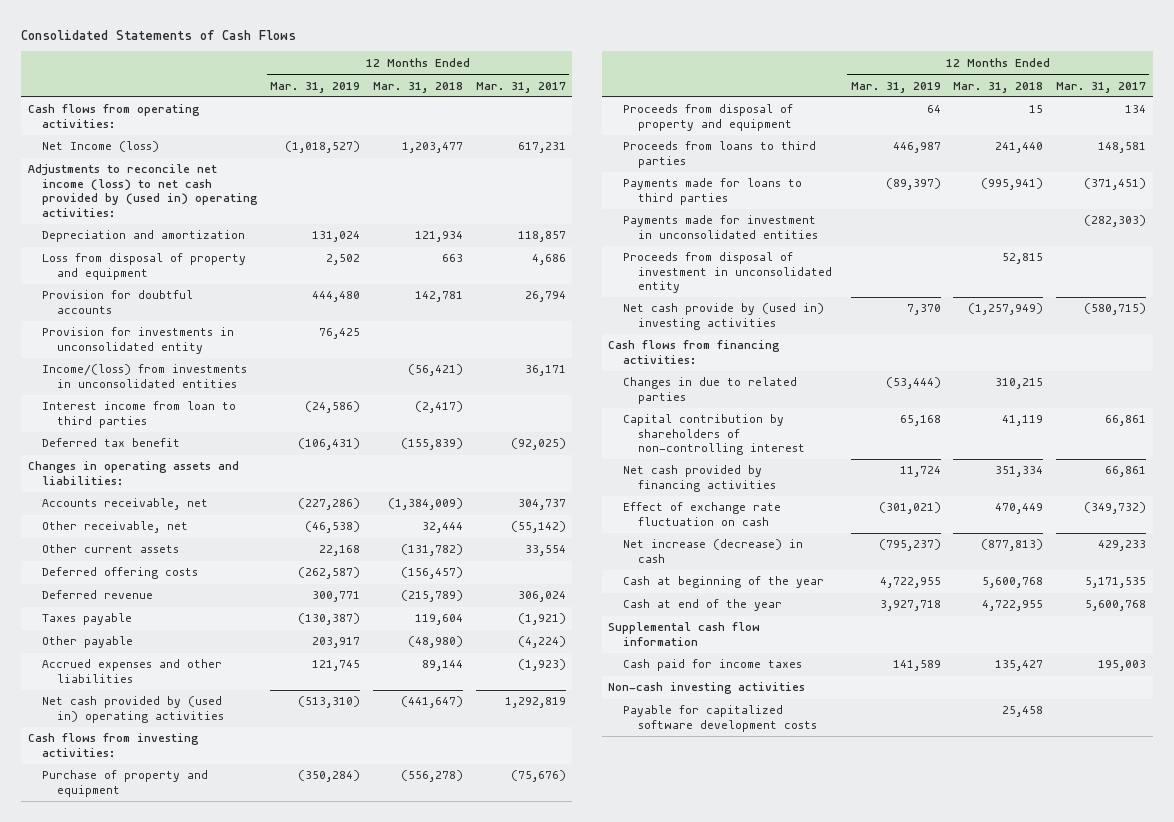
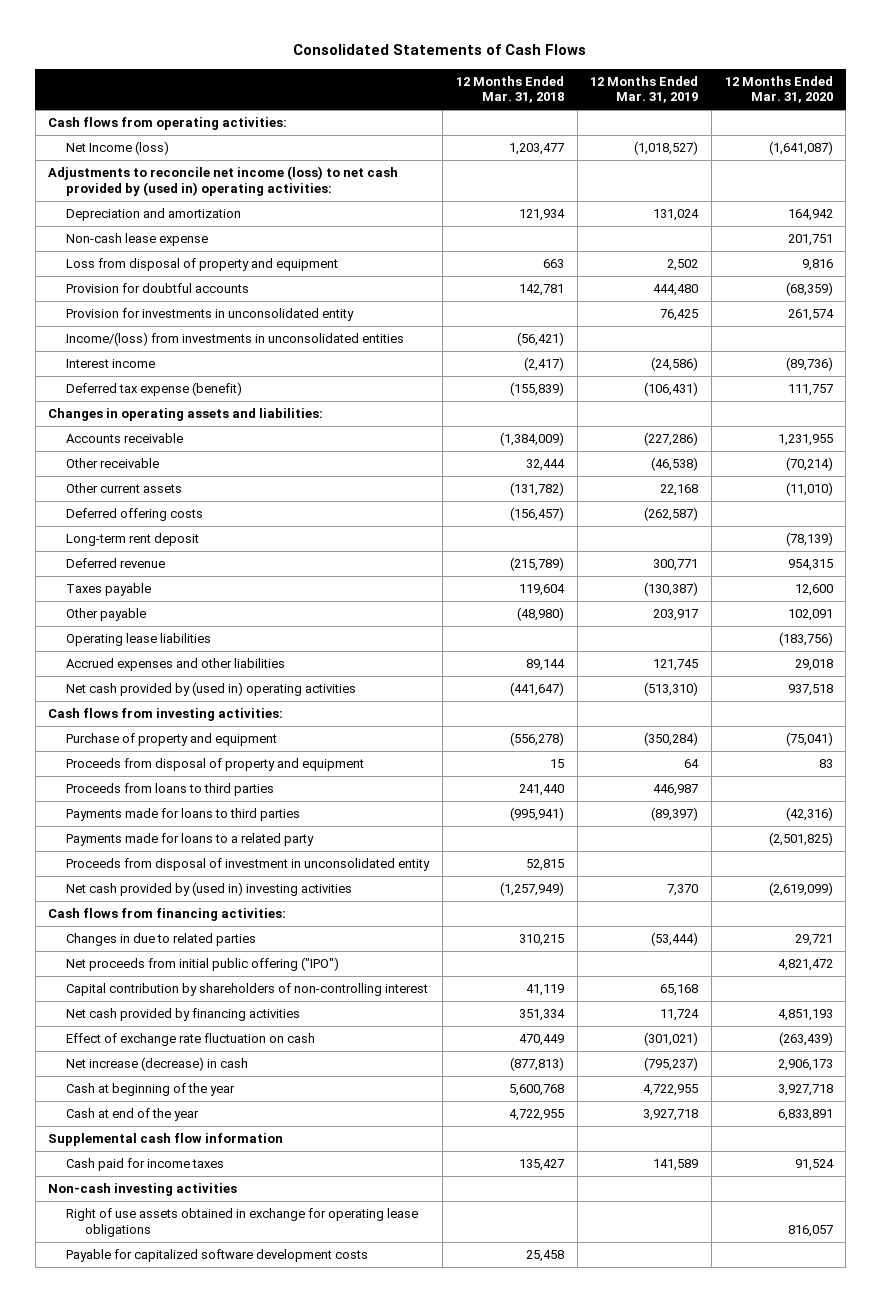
- | 12 Months Ended Mar. 31, 2019 | 12 Months Ended Mar. 31, 2018 | 12 Months Ended Mar. 31, 2017
+ | 12 Months Ended Mar. 31, 2018 | 12 Months Ended Mar. 31, 2019 | 12 Months Ended Mar. 31, 2020
+ Non-cash lease expense | | | 201,751
- Interest income from loan to third parties | (24,586) | (2,417) |
- Deferred tax benefit | (106,431) | (155,839) | (92,025)
+ Interest income | (2,417) | (24,586) | (89,736)
+ Deferred tax expense (benefit) | (155,839) | (106,431) | 111,757
- Accounts receivable, net | (227,286) | (1,384,009) | 304,737
- Other receivable, net | (46,538) | 32,444 | (55,142)
+ Accounts receivable | (1,384,009) | (227,286) | 1,231,955
+ Other receivable | 32,444 | (46,538) | (70,214)
+ Long-term rent deposit | | | (78,139)
+ Operating lease liabilities | | | (183,756)
- Payments made for investment in unconsolidated entities | | | (282,303)
+ Payments made for loans to a related party | | | (2,501,825)
- Net cash provide by (used in) investing activities | 7,370 | (1,257,949) | (580,715)
+ Net cash provided by (used in) investing activities | (1,257,949) | 7,370 | (2,619,099)
+ Net proceeds from initial public offering ("IPO") | | | 4,821,472
+ Right of use assets obtained in exchange for operating lease obligations | | | 816,057

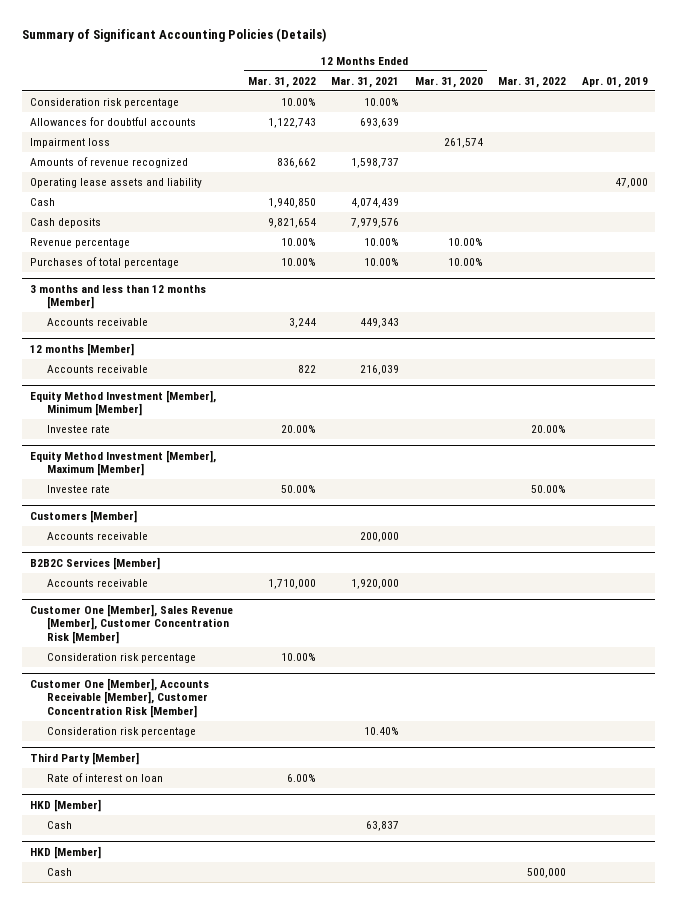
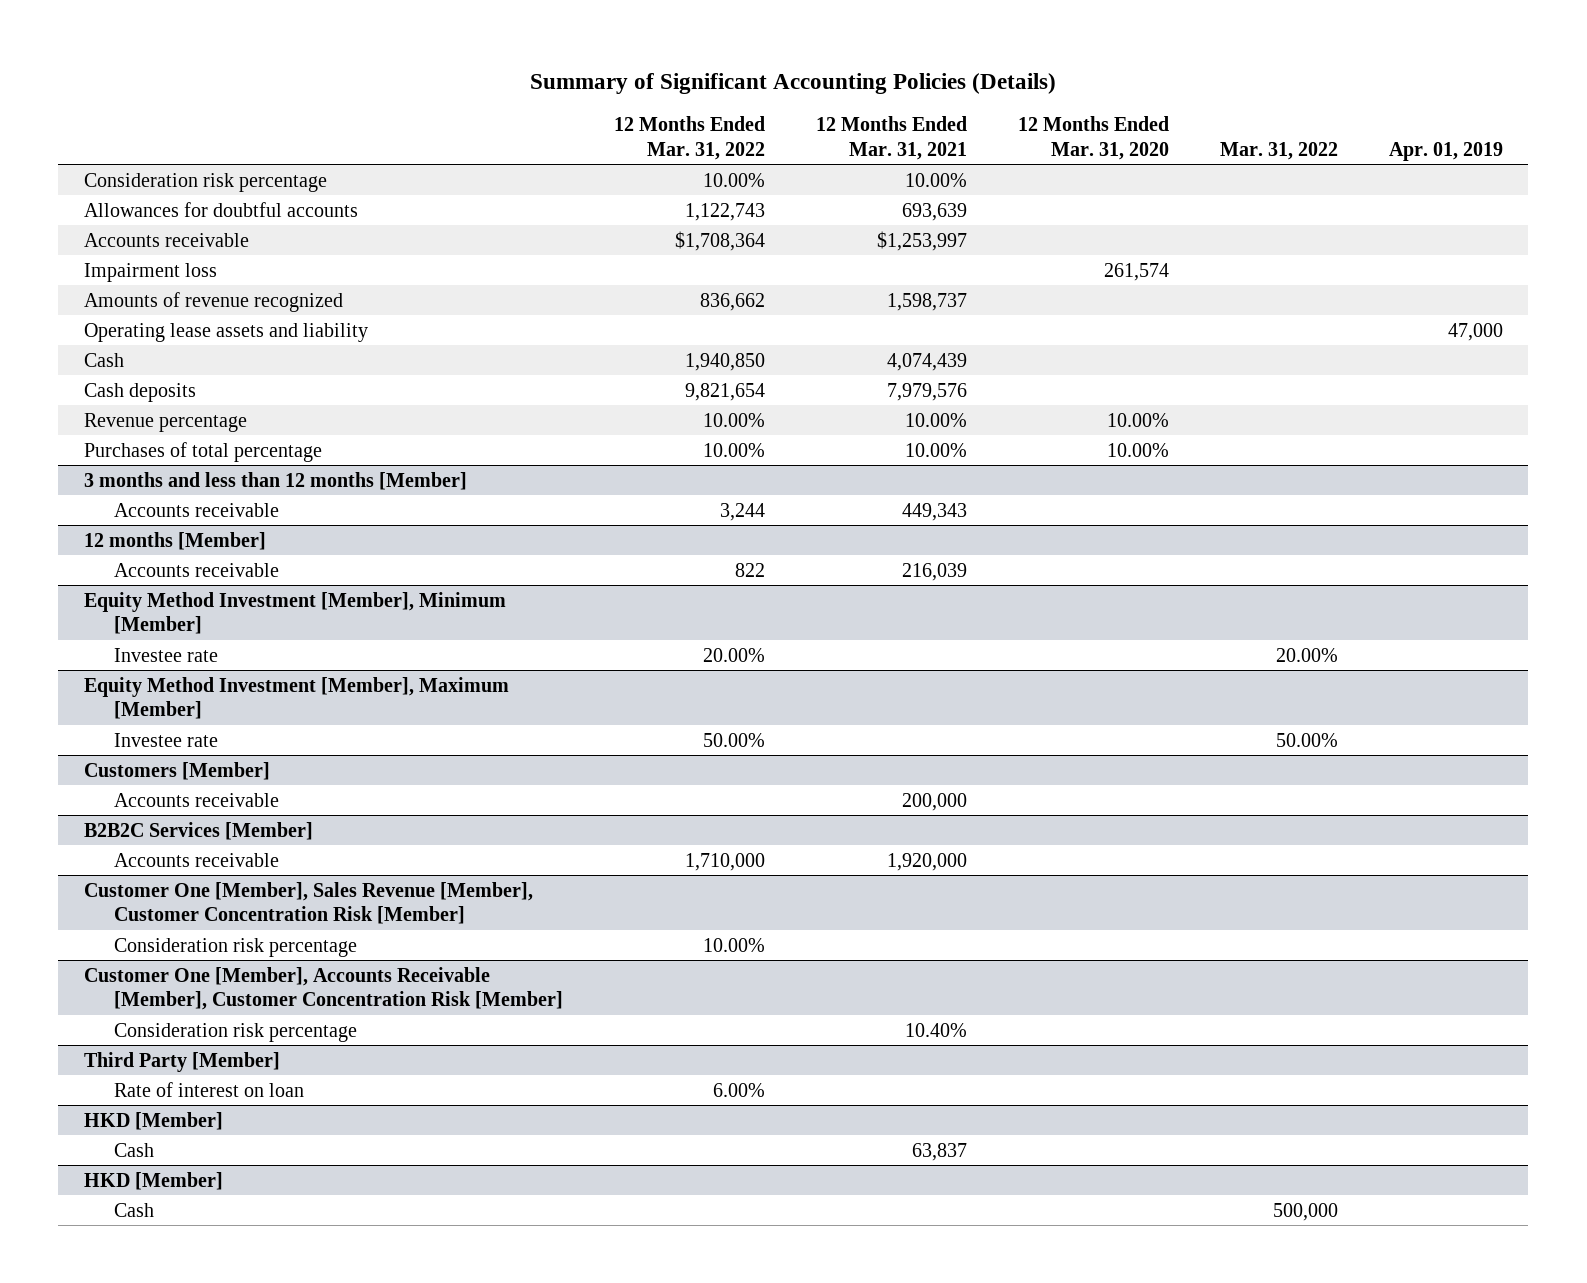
+ Accounts receivable | $1,708,364 | $1,253,997 | | |

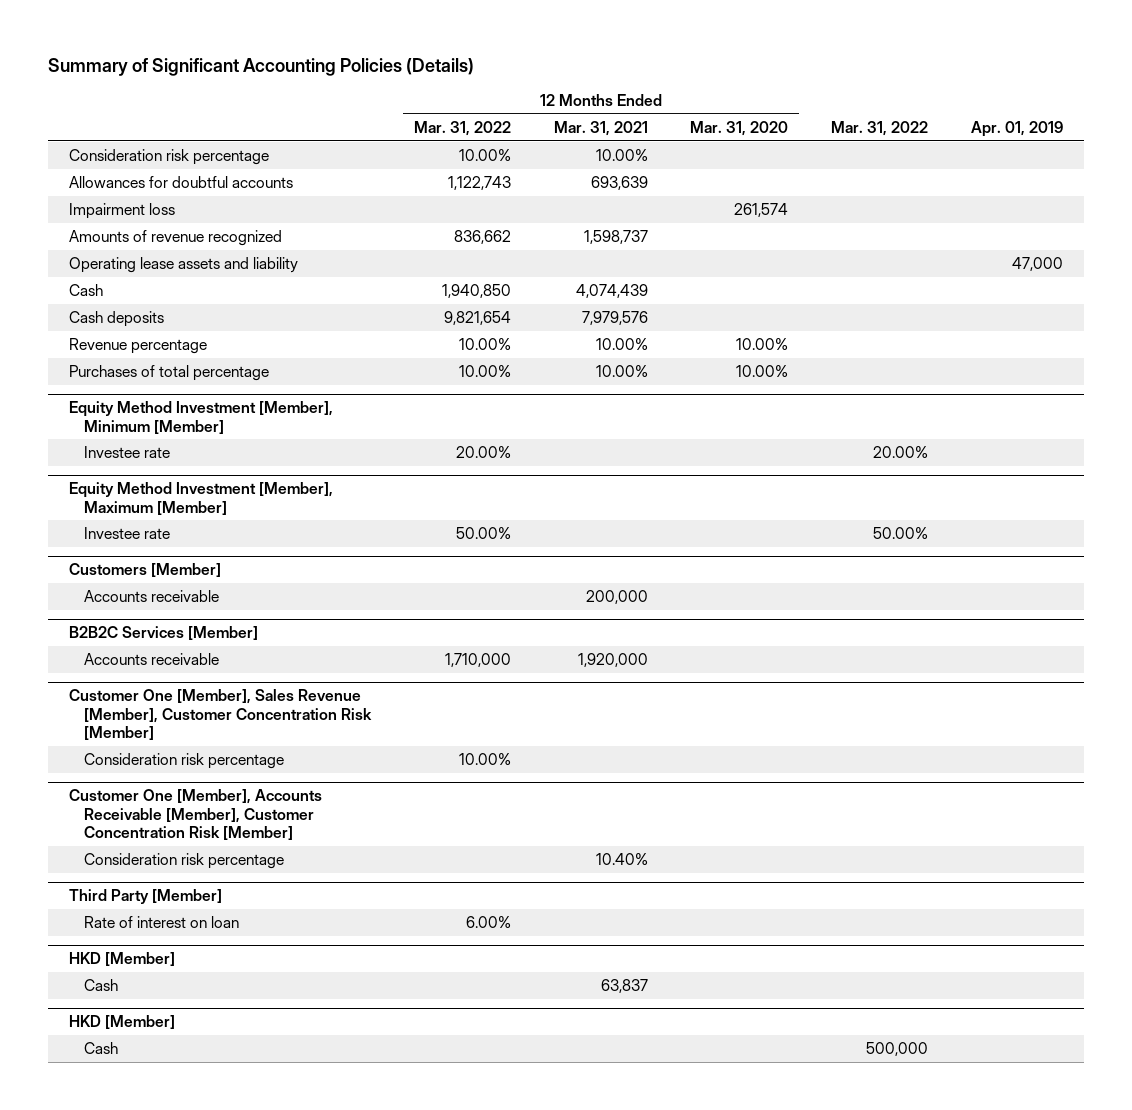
- Accounts receivable | $1,708,364 | $1,253,997 | | |
- 3 months and less than 12 months [Member]
- Accounts receivable | 3,244 | 449,343 | | |
- 12 months [Member]
- Accounts receivable | 822 | 216,039 | | |

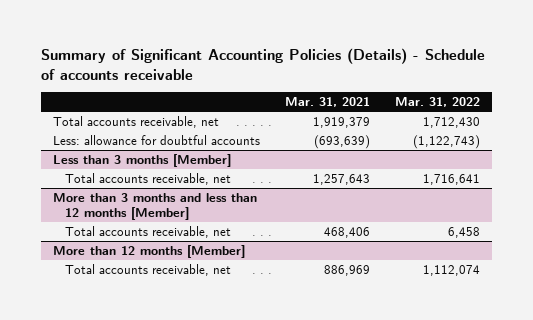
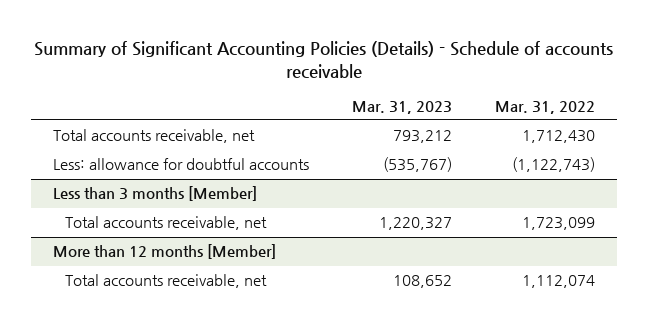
- | Mar. 31, 2021 | Mar. 31, 2022
+ | Mar. 31, 2023 | Mar. 31, 2022
@ Less than 3 months [Member]
- Total accounts receivable, net | 1,257,643 | 1,716,641
- More than 3 months and less than 12 months [Member]
- Total accounts receivable, net | 468,406 | 6,458
@ Less than 3 months [Member]
+ Total accounts receivable, net | 1,220,327 | 1,723,099

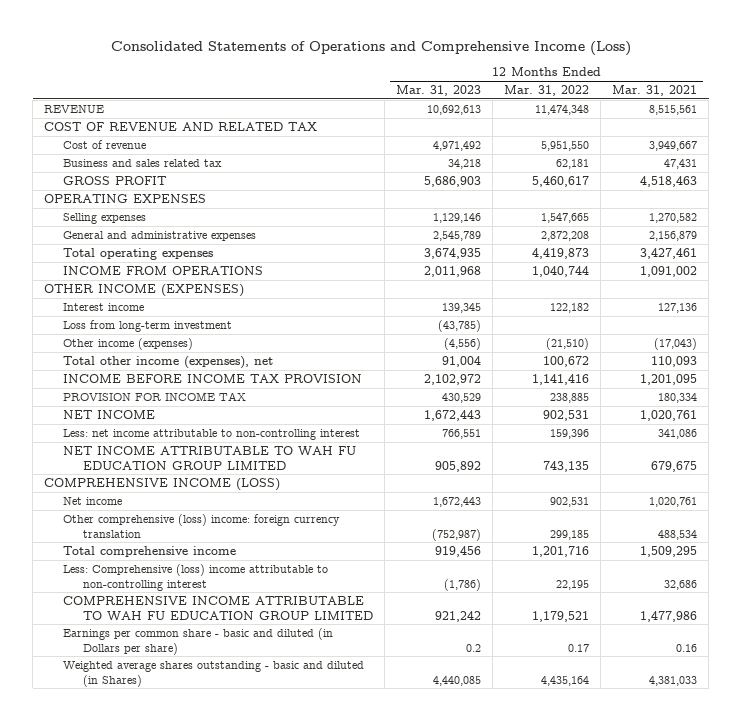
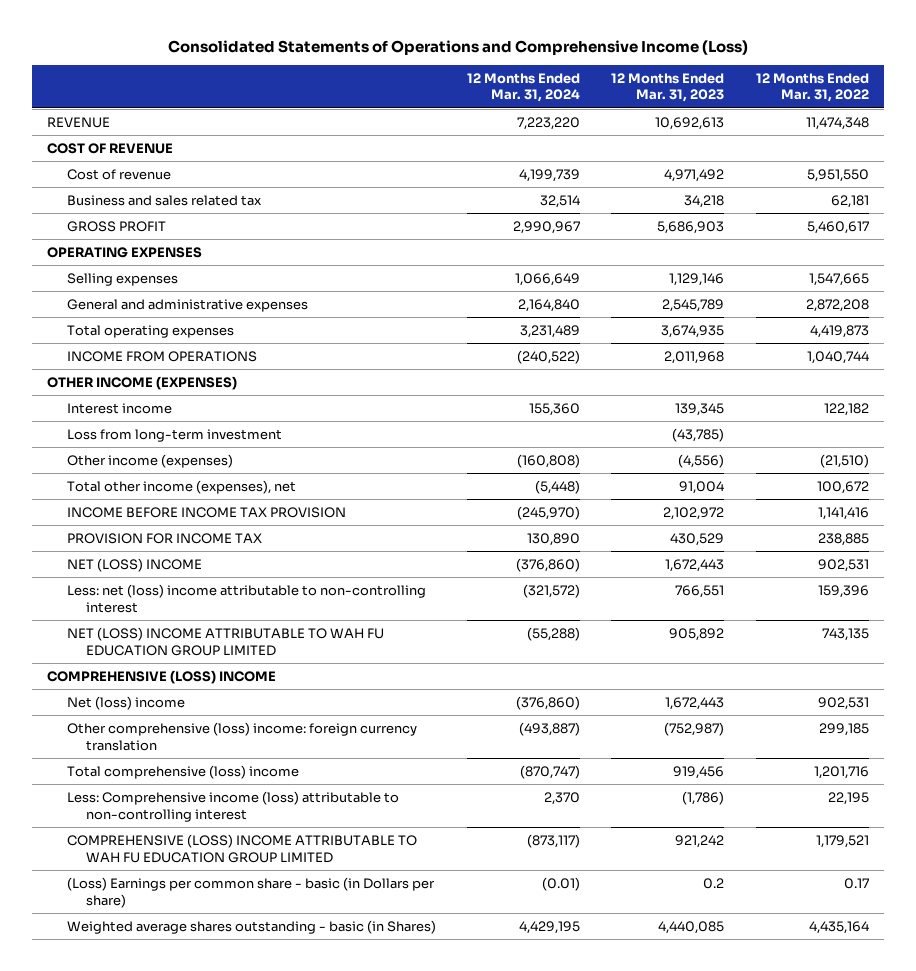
- | 12 Months Ended Mar. 31, 2023 | 12 Months Ended Mar. 31, 2022 | 12 Months Ended Mar. 31, 2021
+ | 12 Months Ended Mar. 31, 2024 | 12 Months Ended Mar. 31, 2023 | 12 Months Ended Mar. 31, 2022
- COST OF REVENUE AND RELATED TAX
+ COST OF REVENUE
- NET INCOME | 1,672,443 | 902,531 | 1,020,761
- Less: net income attributable to non-controlling interest | 766,551 | 159,396 | 341,086
- NET INCOME ATTRIBUTABLE TO WAH FU EDUCATION GROUP LIMITED | 905,892 | 743,135 | 679,675
- COMPREHENSIVE INCOME (LOSS)
- Net income | 1,672,443 | 902,531 | 1,020,761
+ NET (LOSS) INCOME | (376,860) | 1,672,443 | 902,531
+ Less: net (loss) income attributable to non-controlling interest | (321,572) | 766,551 | 159,396
+ NET (LOSS) INCOME ATTRIBUTABLE TO WAH FU EDUCATION GROUP LIMITED | (55,288) | 905,892 | 743,135
+ COMPREHENSIVE (LOSS) INCOME
+ Net (loss) income | (376,860) | 1,672,443 | 902,531
- Total comprehensive income | 919,456 | 1,201,716 | 1,509,295
- Less: Comprehensive (loss) income attributable to non-controlling interest | (1,786) | 22,195 | 32,686
- COMPREHENSIVE INCOME ATTRIBUTABLE TO WAH FU EDUCATION GROUP LIMITED | 921,242 | 1,179,521 | 1,477,986
- Earnings per common share - basic and diluted (in Dollars per share) | 0.2 | 0.17 | 0.16
- Weighted average shares outstanding - basic and diluted (in Shares) | 4,440,085 | 4,435,164 | 4,381,033
+ Total comprehensive (loss) income | (870,747) | 919,456 | 1,201,716
+ Less: Comprehensive income (loss) attributable to non-controlling interest | 2,370 | (1,786) | 22,195
+ COMPREHENSIVE (LOSS) INCOME ATTRIBUTABLE TO WAH FU EDUCATION GROUP LIMITED | (873,117) | 921,242 | 1,179,521
+ (Loss) Earnings per common share - basic (in Dollars per share) | (0.01) | 0.2 | 0.17
+ Weighted average shares outstanding - basic (in Shares) | 4,429,195 | 4,440,085 | 4,435,164

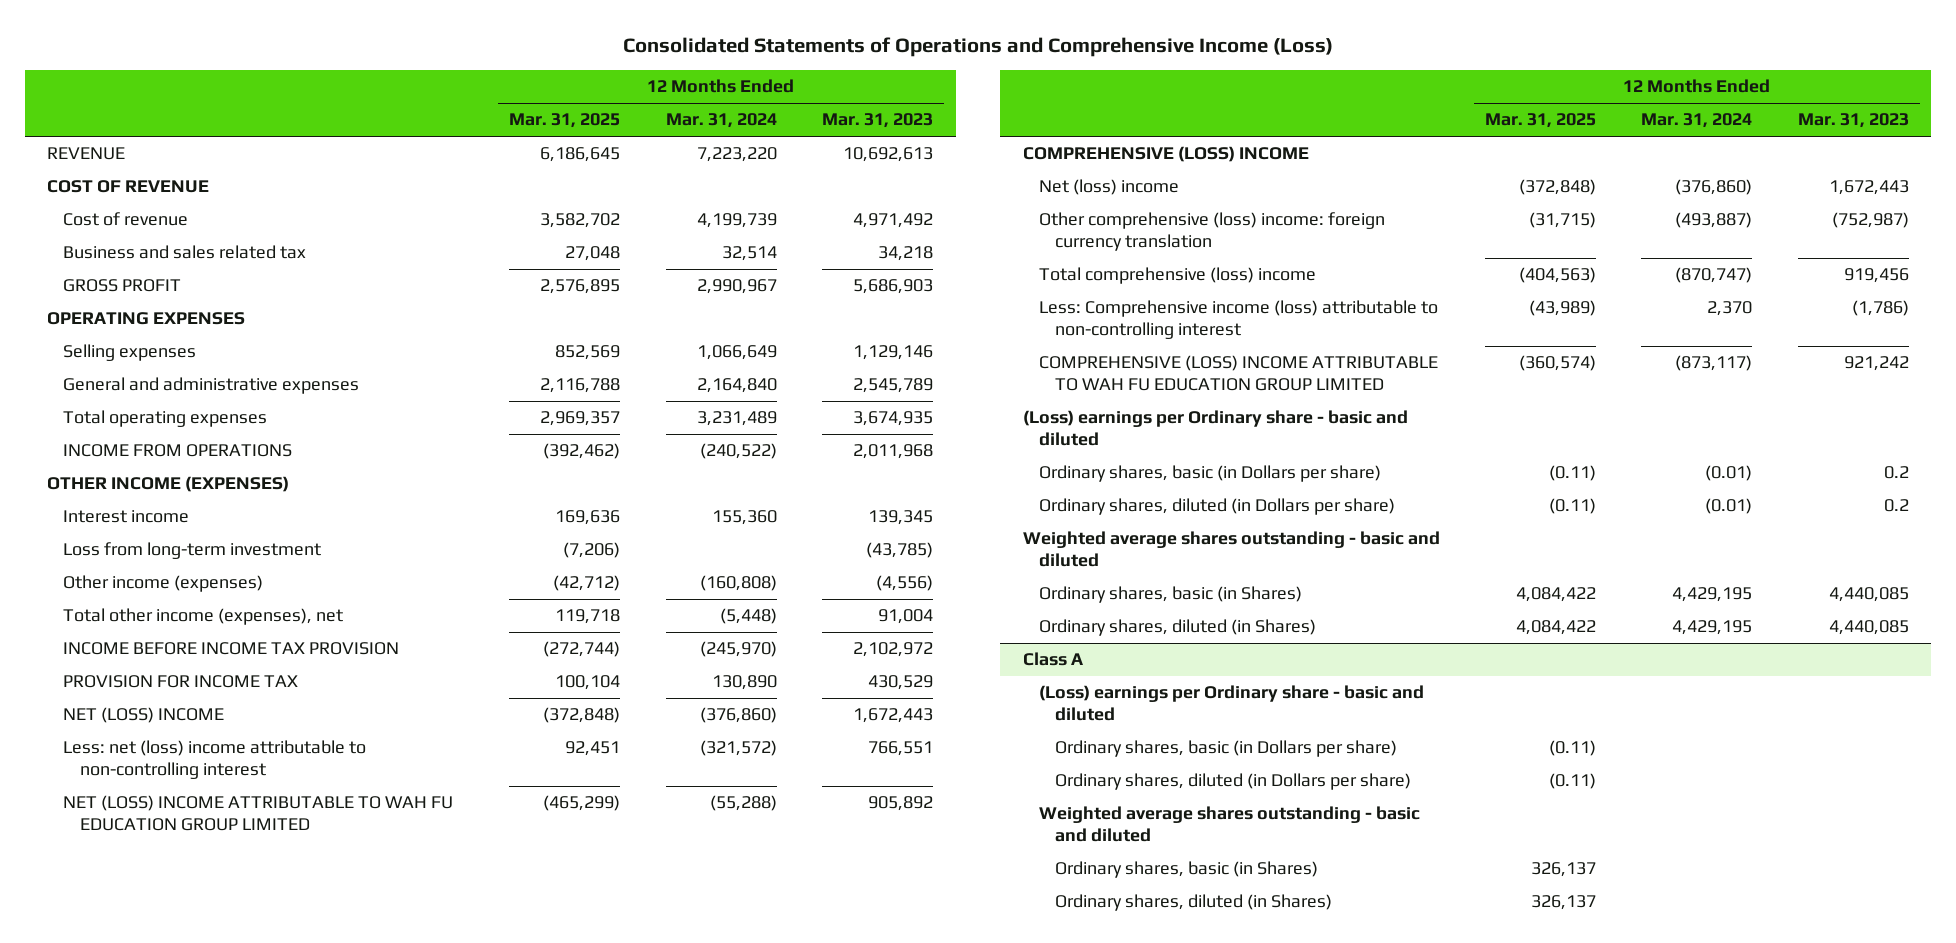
- | 12 Months Ended Mar. 31, 2024 | 12 Months Ended Mar. 31, 2023 | 12 Months Ended Mar. 31, 2022
+ | 12 Months Ended Mar. 31, 2025 | 12 Months Ended Mar. 31, 2024 | 12 Months Ended Mar. 31, 2023
- (Loss) Earnings per common share - basic (in Dollars per share) | (0.01) | 0.2 | 0.17
- Weighted average shares outstanding - basic (in Shares) | 4,429,195 | 4,440,085 | 4,435,164
+ (Loss) earnings per Ordinary share - basic and diluted
+ Ordinary shares, basic (in Dollars per share) | (0.11) | (0.01) | 0.2
+ Ordinary shares, diluted (in Dollars per share) | (0.11) | (0.01) | 0.2
+ Weighted average shares outstanding - basic and diluted
+ Ordinary shares, basic (in Shares) | 4,084,422 | 4,429,195 | 4,440,085
+ Ordinary shares, diluted (in Shares) | 4,084,422 | 4,429,195 | 4,440,085
+ Class A
+ (Loss) earnings per Ordinary share - basic and diluted
+ Ordinary shares, basic (in Dollars per share) | (0.11) | |
+ Ordinary shares, diluted (in Dollars per share) | (0.11) | |
+ Weighted average shares outstanding - basic and diluted
+ Ordinary shares, basic (in Shares) | 326,137 | |
+ Ordinary shares, diluted (in Shares) | 326,137 | |

